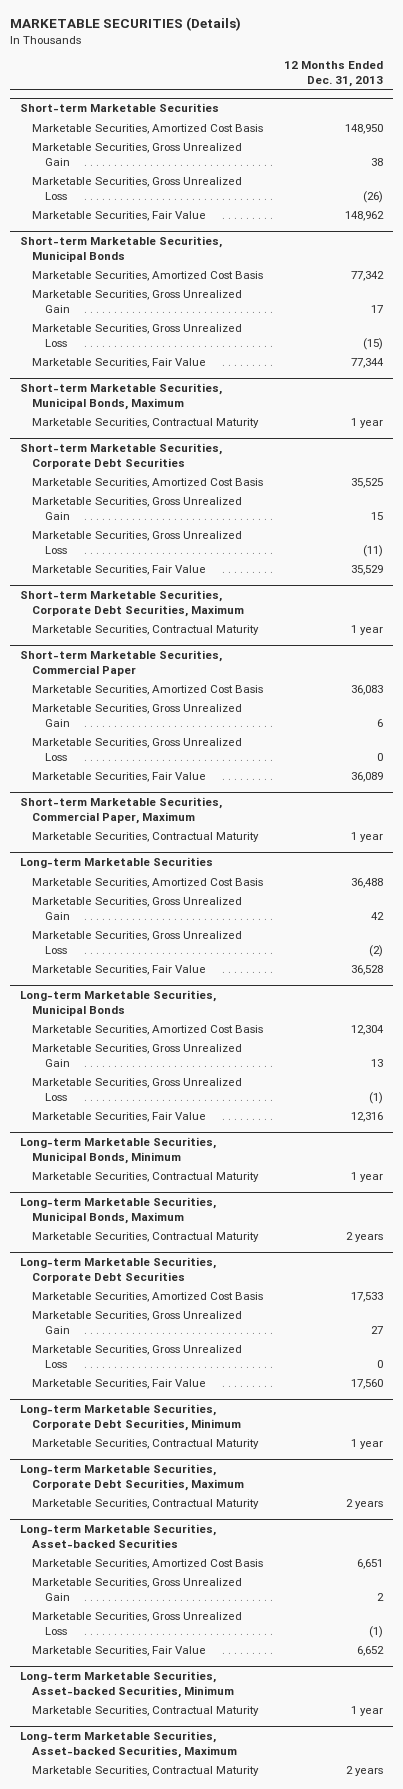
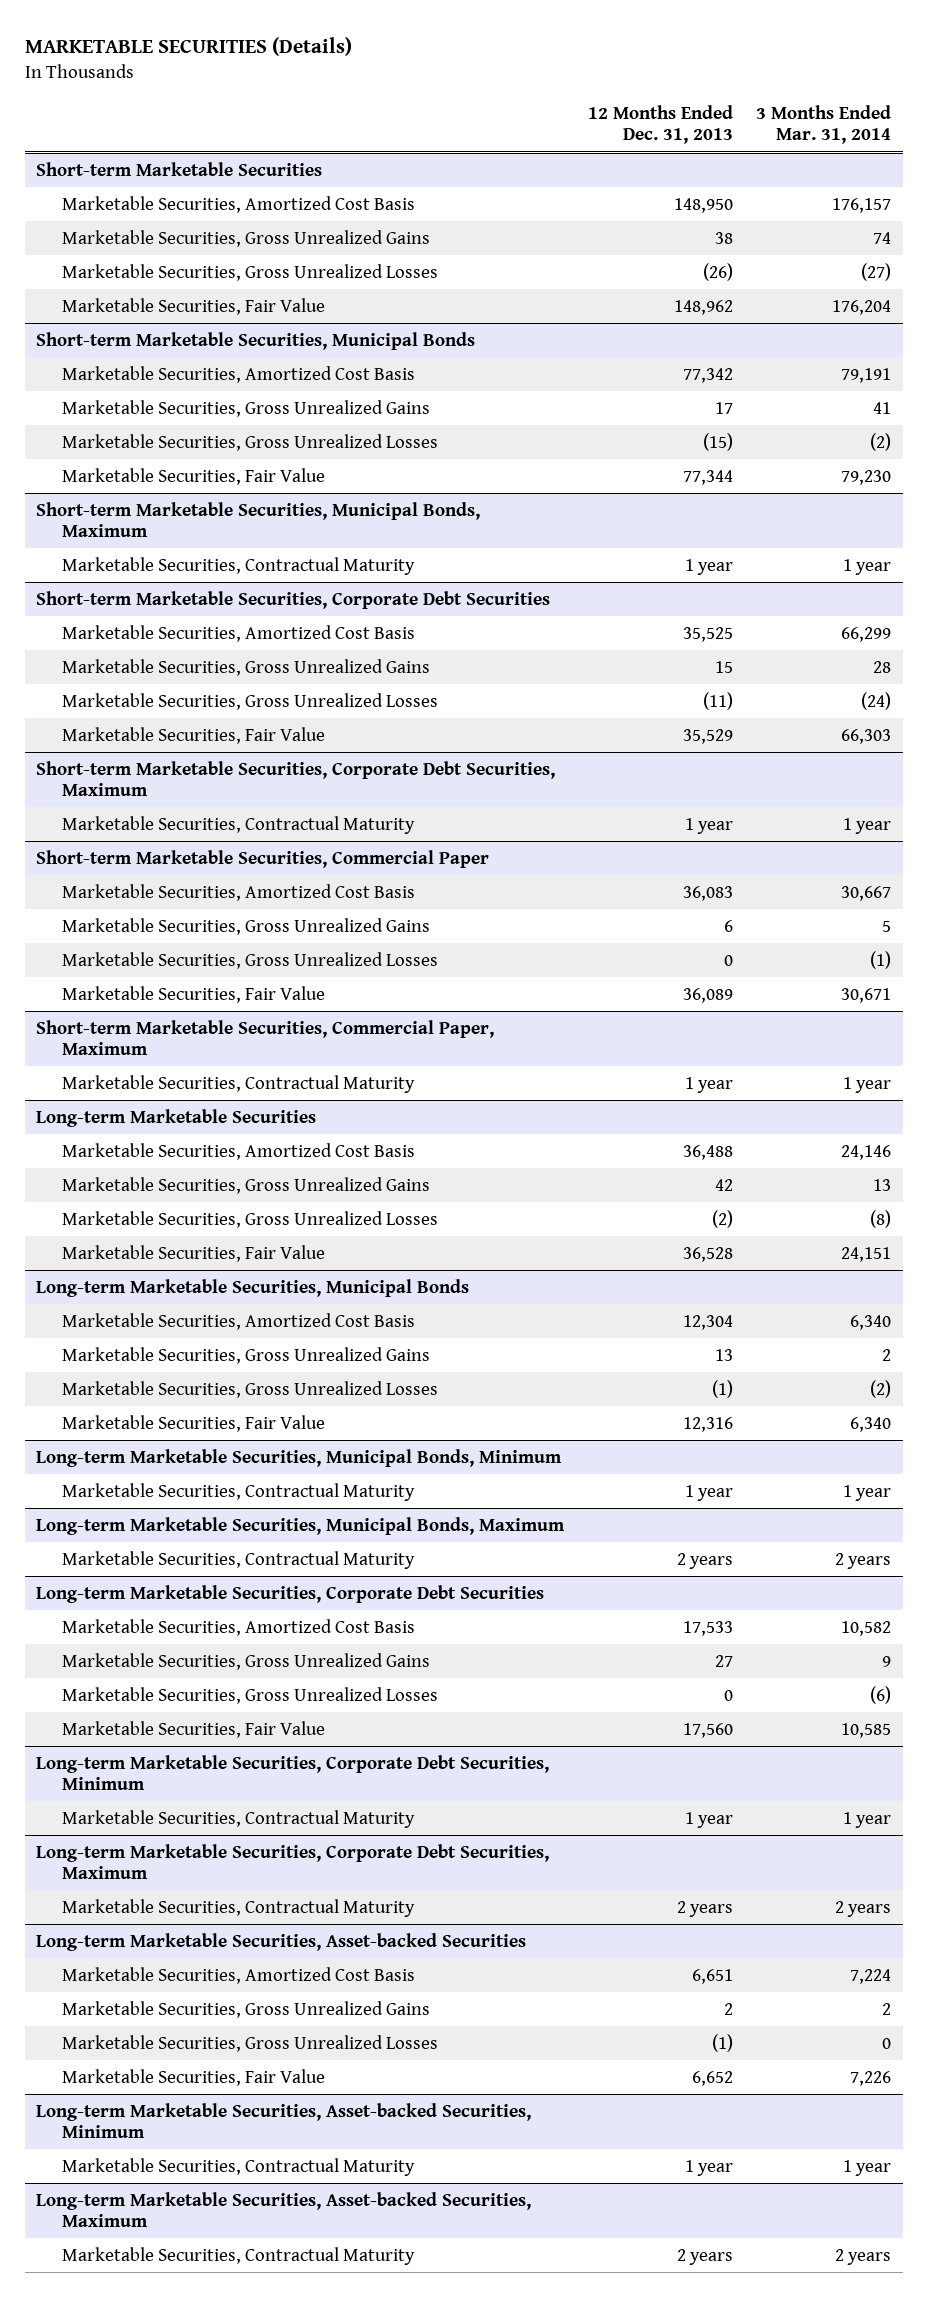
- | 12 Months Ended Dec. 31, 2013
+ | 12 Months Ended Dec. 31, 2013 | 3 Months Ended Mar. 31, 2014
@ Short-term Marketable Securities
- Marketable Securities, Gross Unrealized Gain | 38
- Marketable Securities, Gross Unrealized Loss | (26)
+ Marketable Securities, Gross Unrealized Gains | 38 | 74
+ Marketable Securities, Gross Unrealized Losses | (26) | (27)
@ Short-term Marketable Securities, Municipal Bonds
- Marketable Securities, Gross Unrealized Gain | 17
- Marketable Securities, Gross Unrealized Loss | (15)
+ Marketable Securities, Gross Unrealized Gains | 17 | 41
+ Marketable Securities, Gross Unrealized Losses | (15) | (2)
@ Short-term Marketable Securities, Corporate Debt Securities
- Marketable Securities, Gross Unrealized Gain | 15
- Marketable Securities, Gross Unrealized Loss | (11)
+ Marketable Securities, Gross Unrealized Gains | 15 | 28
+ Marketable Securities, Gross Unrealized Losses | (11) | (24)
@ Short-term Marketable Securities, Commercial Paper
- Marketable Securities, Gross Unrealized Gain | 6
- Marketable Securities, Gross Unrealized Loss | 0
+ Marketable Securities, Gross Unrealized Gains | 6 | 5
+ Marketable Securities, Gross Unrealized Losses | 0 | (1)
@ Long-term Marketable Securities
- Marketable Securities, Gross Unrealized Gain | 42
- Marketable Securities, Gross Unrealized Loss | (2)
+ Marketable Securities, Gross Unrealized Gains | 42 | 13
+ Marketable Securities, Gross Unrealized Losses | (2) | (8)
@ Long-term Marketable Securities, Municipal Bonds
- Marketable Securities, Gross Unrealized Gain | 13
- Marketable Securities, Gross Unrealized Loss | (1)
+ Marketable Securities, Gross Unrealized Gains | 13 | 2
+ Marketable Securities, Gross Unrealized Losses | (1) | (2)
@ Long-term Marketable Securities, Corporate Debt Securities
- Marketable Securities, Gross Unrealized Gain | 27
- Marketable Securities, Gross Unrealized Loss | 0
+ Marketable Securities, Gross Unrealized Gains | 27 | 9
+ Marketable Securities, Gross Unrealized Losses | 0 | (6)
@ Long-term Marketable Securities, Asset-backed Securities
- Marketable Securities, Gross Unrealized Gain | 2
- Marketable Securities, Gross Unrealized Loss | (1)
+ Marketable Securities, Gross Unrealized Gains | 2 | 2
+ Marketable Securities, Gross Unrealized Losses | (1) | 0

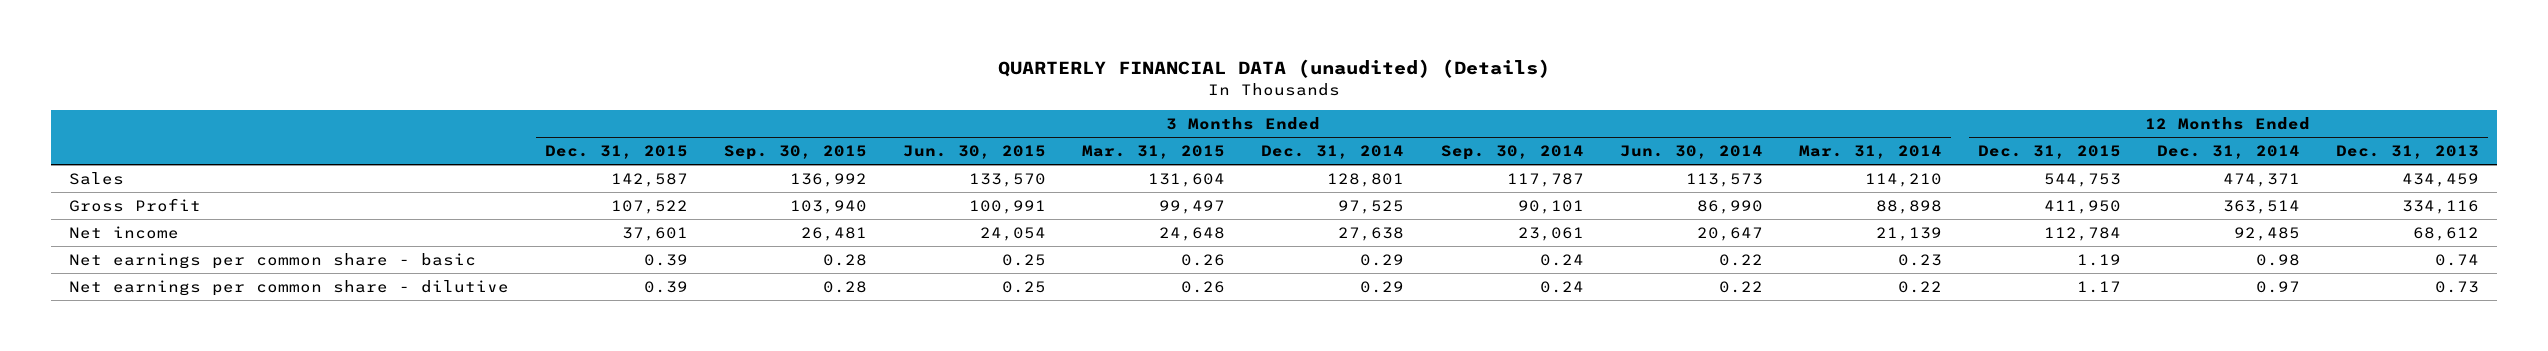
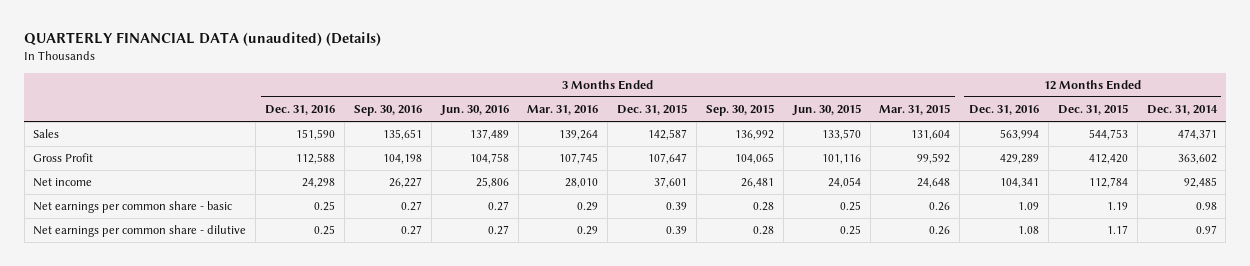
- | 3 Months Ended Dec. 31, 2015 | 3 Months Ended Sep. 30, 2015 | 3 Months Ended Jun. 30, 2015 | 3 Months Ended Mar. 31, 2015 | 3 Months Ended Dec. 31, 2014 | 3 Months Ended Sep. 30, 2014 | 3 Months Ended Jun. 30, 2014 | 3 Months Ended Mar. 31, 2014 | 12 Months Ended Dec. 31, 2015 | 12 Months Ended Dec. 31, 2014 | 12 Months Ended Dec. 31, 2013
+ | 3 Months Ended Dec. 31, 2016 | 3 Months Ended Sep. 30, 2016 | 3 Months Ended Jun. 30, 2016 | 3 Months Ended Mar. 31, 2016 | 3 Months Ended Dec. 31, 2015 | 3 Months Ended Sep. 30, 2015 | 3 Months Ended Jun. 30, 2015 | 3 Months Ended Mar. 31, 2015 | 12 Months Ended Dec. 31, 2016 | 12 Months Ended Dec. 31, 2015 | 12 Months Ended Dec. 31, 2014
- Gross Profit | 107,522 | 103,940 | 100,991 | 99,497 | 97,525 | 90,101 | 86,990 | 88,898 | 411,950 | 363,514 | 334,116
+ Gross Profit | 112,588 | 104,198 | 104,758 | 107,745 | 107,647 | 104,065 | 101,116 | 99,592 | 429,289 | 412,420 | 363,602

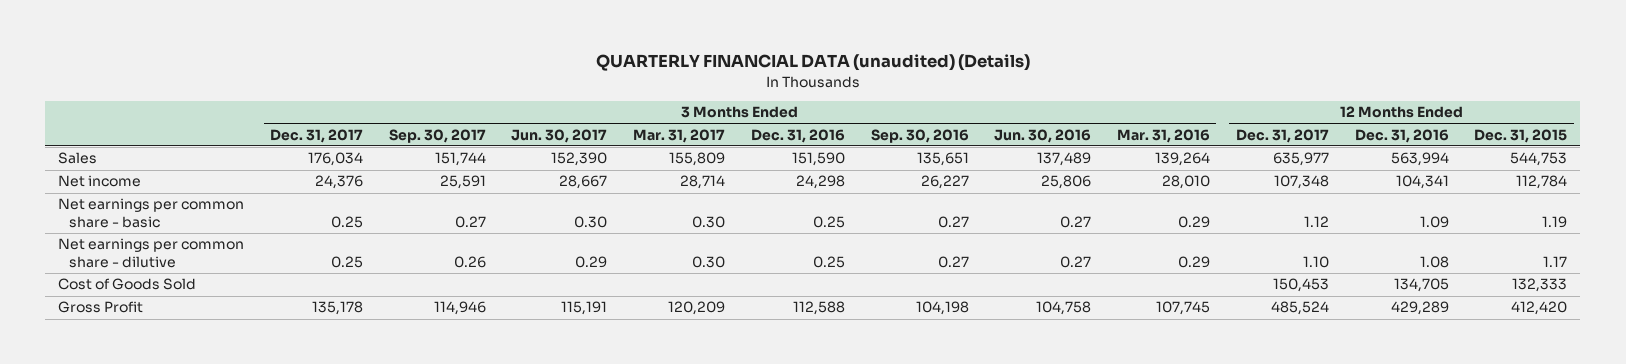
- | 3 Months Ended Dec. 31, 2016 | 3 Months Ended Sep. 30, 2016 | 3 Months Ended Jun. 30, 2016 | 3 Months Ended Mar. 31, 2016 | 3 Months Ended Dec. 31, 2015 | 3 Months Ended Sep. 30, 2015 | 3 Months Ended Jun. 30, 2015 | 3 Months Ended Mar. 31, 2015 | 12 Months Ended Dec. 31, 2016 | 12 Months Ended Dec. 31, 2015 | 12 Months Ended Dec. 31, 2014
+ | 3 Months Ended Dec. 31, 2017 | 3 Months Ended Sep. 30, 2017 | 3 Months Ended Jun. 30, 2017 | 3 Months Ended Mar. 31, 2017 | 3 Months Ended Dec. 31, 2016 | 3 Months Ended Sep. 30, 2016 | 3 Months Ended Jun. 30, 2016 | 3 Months Ended Mar. 31, 2016 | 12 Months Ended Dec. 31, 2017 | 12 Months Ended Dec. 31, 2016 | 12 Months Ended Dec. 31, 2015
+ Cost of Goods Sold | | | | | | | | | 150,453 | 134,705 | 132,333
moved down: Gross Profit | 135,178 | 114,946 | 115,191 | 120,209 | 112,588 | 104,198 | 104,758 | 107,745 | 485,524 | 429,289 | 412,420

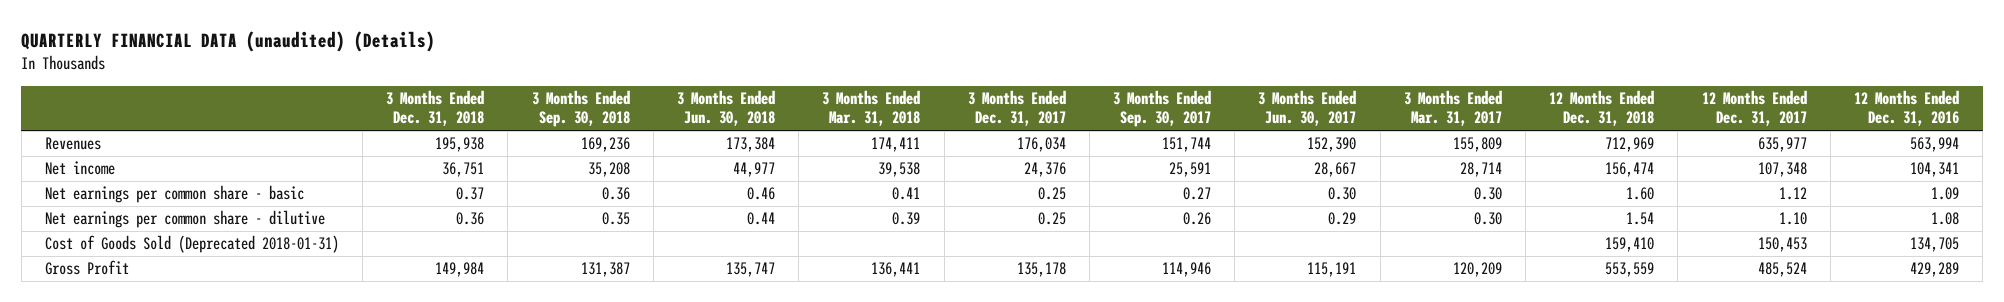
- | 3 Months Ended Dec. 31, 2017 | 3 Months Ended Sep. 30, 2017 | 3 Months Ended Jun. 30, 2017 | 3 Months Ended Mar. 31, 2017 | 3 Months Ended Dec. 31, 2016 | 3 Months Ended Sep. 30, 2016 | 3 Months Ended Jun. 30, 2016 | 3 Months Ended Mar. 31, 2016 | 12 Months Ended Dec. 31, 2017 | 12 Months Ended Dec. 31, 2016 | 12 Months Ended Dec. 31, 2015
+ | 3 Months Ended Dec. 31, 2018 | 3 Months Ended Sep. 30, 2018 | 3 Months Ended Jun. 30, 2018 | 3 Months Ended Mar. 31, 2018 | 3 Months Ended Dec. 31, 2017 | 3 Months Ended Sep. 30, 2017 | 3 Months Ended Jun. 30, 2017 | 3 Months Ended Mar. 31, 2017 | 12 Months Ended Dec. 31, 2018 | 12 Months Ended Dec. 31, 2017 | 12 Months Ended Dec. 31, 2016
- Sales | 176,034 | 151,744 | 152,390 | 155,809 | 151,590 | 135,651 | 137,489 | 139,264 | 635,977 | 563,994 | 544,753
+ Revenues | 195,938 | 169,236 | 173,384 | 174,411 | 176,034 | 151,744 | 152,390 | 155,809 | 712,969 | 635,977 | 563,994
- Cost of Goods Sold | | | | | | | | | 150,453 | 134,705 | 132,333
+ Cost of Goods Sold (Deprecated 2018-01-31) | | | | | | | | | 159,410 | 150,453 | 134,705

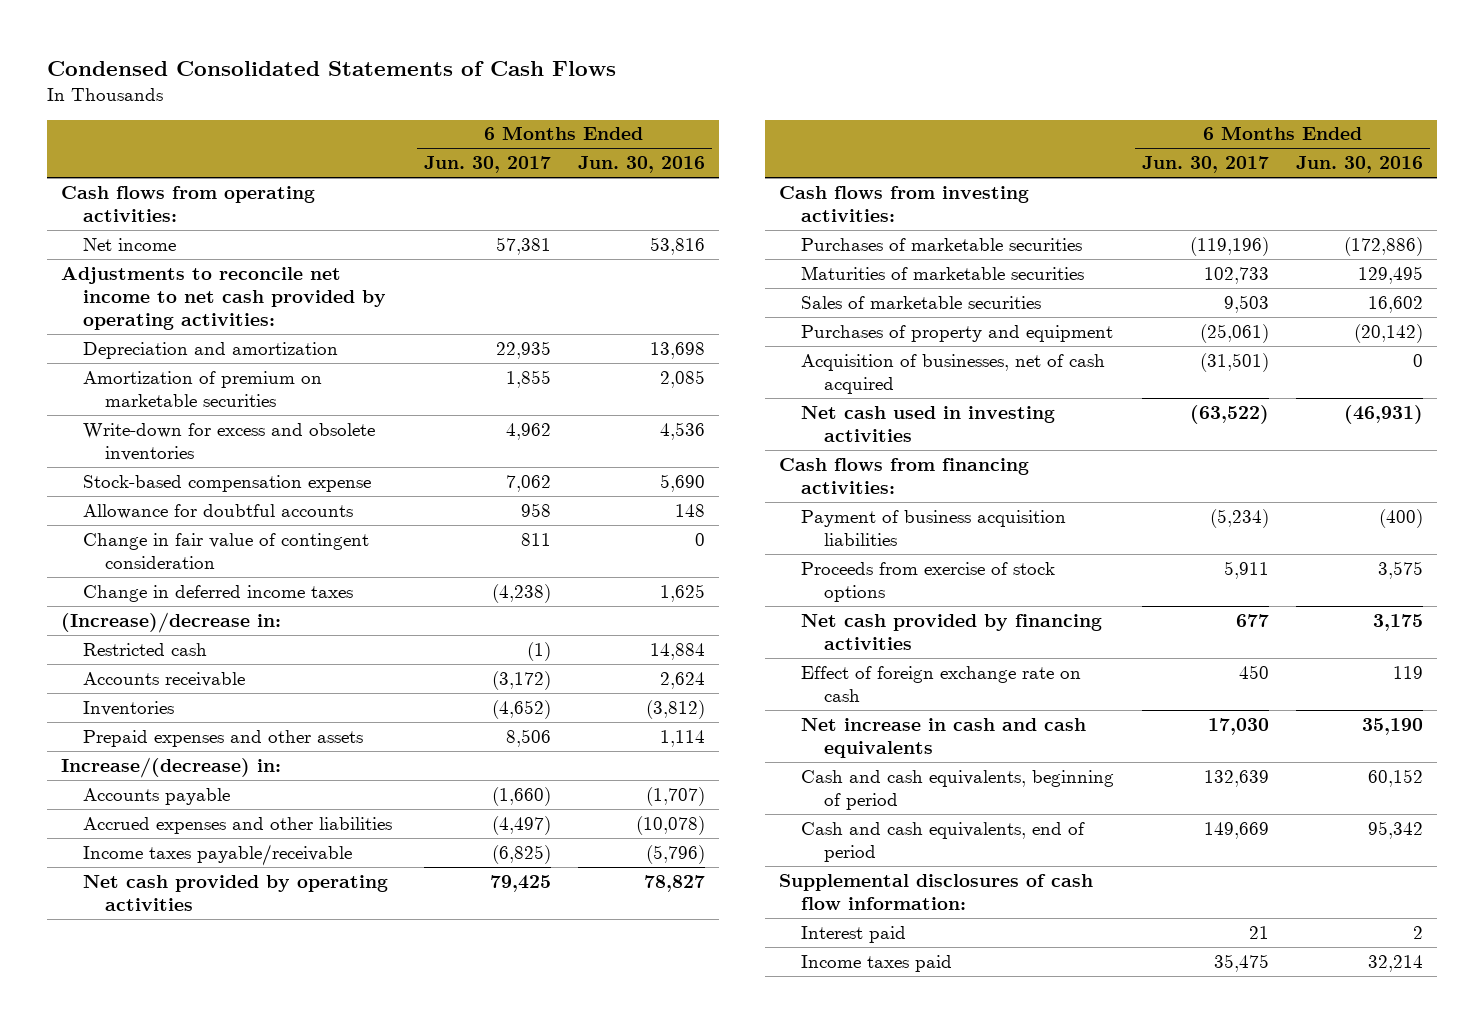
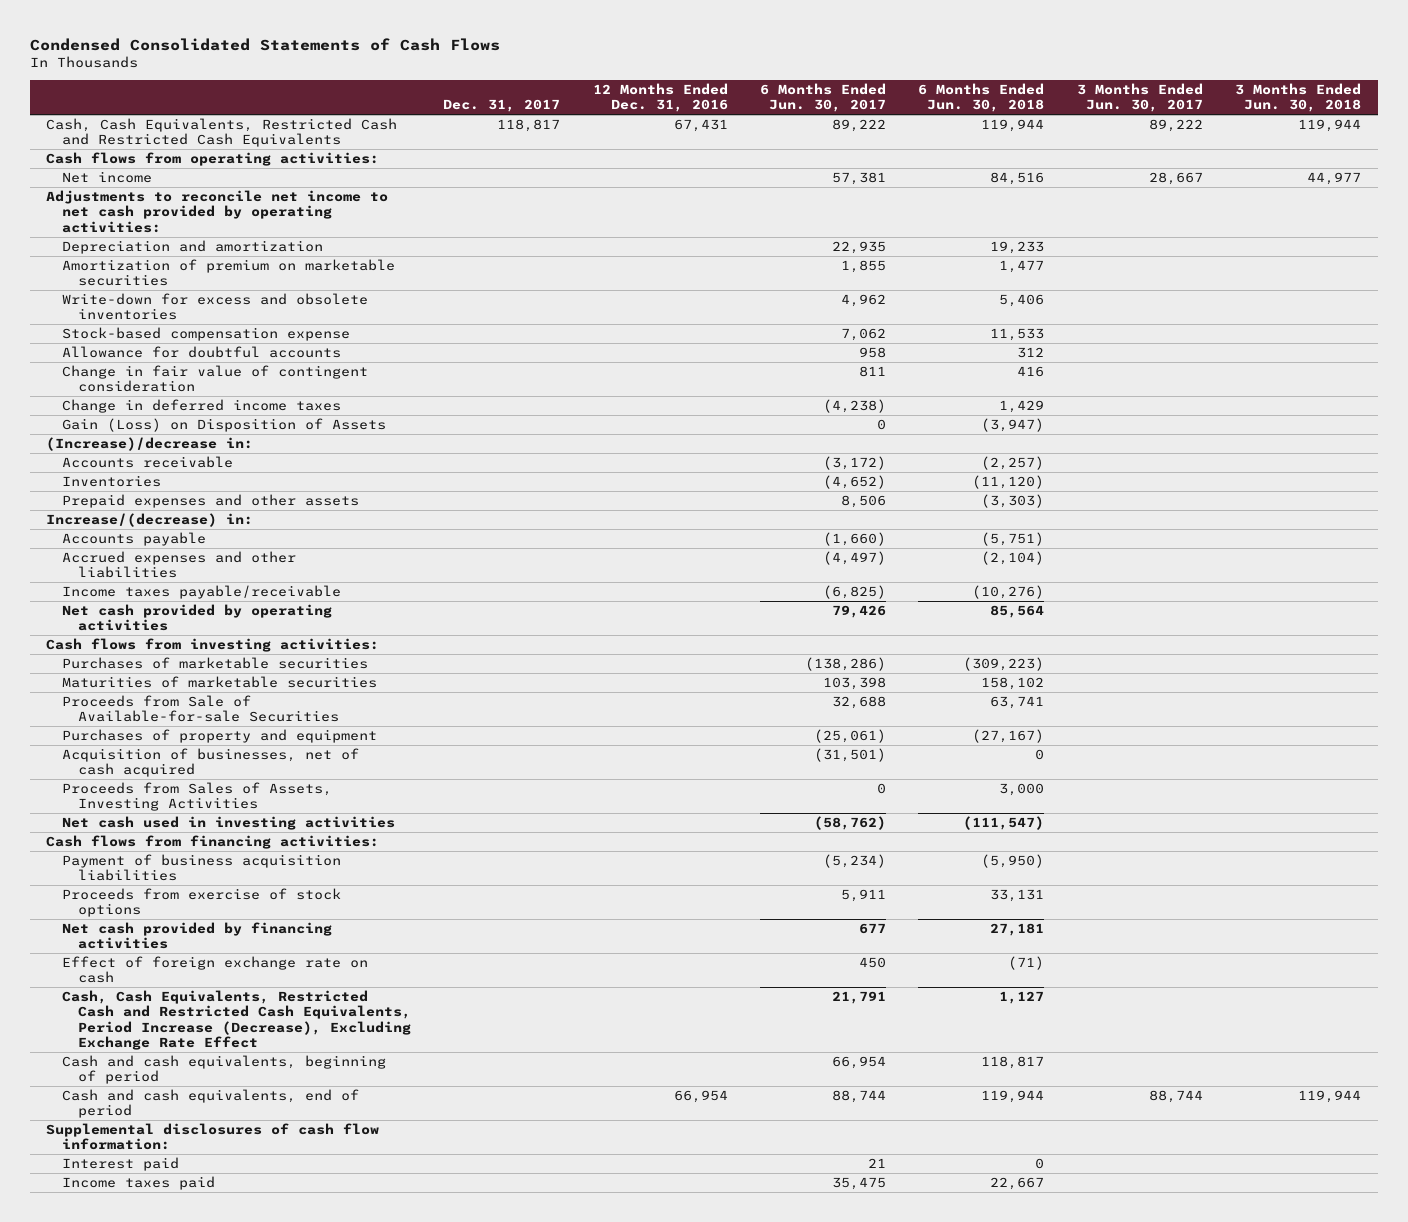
- | 6 Months Ended Jun. 30, 2017 | 6 Months Ended Jun. 30, 2016
+ | Dec. 31, 2017 | 12 Months Ended Dec. 31, 2016 | 6 Months Ended Jun. 30, 2017 | 6 Months Ended Jun. 30, 2018 | 3 Months Ended Jun. 30, 2017 | 3 Months Ended Jun. 30, 2018
+ Cash, Cash Equivalents, Restricted Cash and Restricted Cash Equivalents | 118,817 | 67,431 | 89,222 | 119,944 | 89,222 | 119,944
+ Gain (Loss) on Disposition of Assets | | | 0 | (3,947) | |
- Restricted cash | (1) | 14,884
- Net cash provided by operating activities | 79,425 | 78,827
+ Net cash provided by operating activities | | | 79,426 | 85,564 | |
- Purchases of marketable securities | (119,196) | (172,886)
- Maturities of marketable securities | 102,733 | 129,495
- Sales of marketable securities | 9,503 | 16,602
+ Purchases of marketable securities | | | (138,286) | (309,223) | |
+ Maturities of marketable securities | | | 103,398 | 158,102 | |
+ Proceeds from Sale of Available-for-sale Securities | | | 32,688 | 63,741 | |
- Net cash used in investing activities | (63,522) | (46,931)
+ Proceeds from Sales of Assets, Investing Activities | | | 0 | 3,000 | |
+ Net cash used in investing activities | | | (58,762) | (111,547) | |
- Net increase in cash and cash equivalents | 17,030 | 35,190
- Cash and cash equivalents, beginning of period | 132,639 | 60,152
- Cash and cash equivalents, end of period | 149,669 | 95,342
+ Cash, Cash Equivalents, Restricted Cash and Restricted Cash Equivalents, Period Increase (Decrease), Excluding Exchange Rate Effect | | | 21,791 | 1,127 | |
+ Cash and cash equivalents, beginning of period | | | 66,954 | 118,817 | |
+ Cash and cash equivalents, end of period | | 66,954 | 88,744 | 119,944 | 88,744 | 119,944

